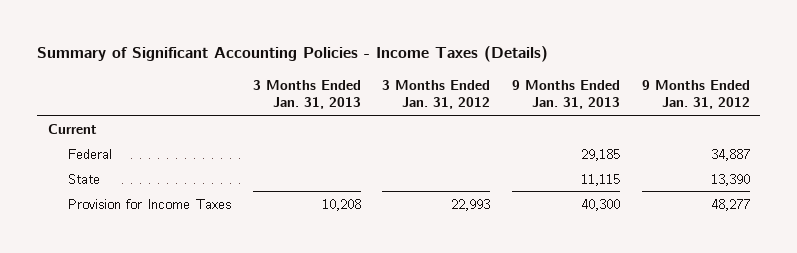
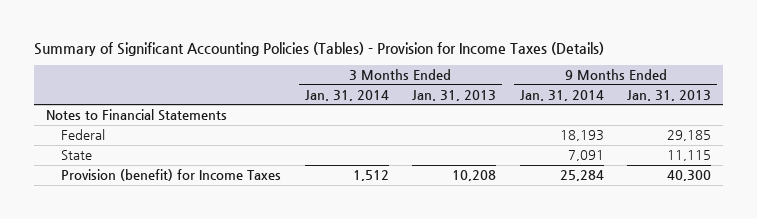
- Summary of Significant Accounting Policies - Income Taxes (Details)
+ Summary of Significant Accounting Policies (Tables) - Provision for Income Taxes (Details)
- | 3 Months Ended Jan. 31, 2013 | 3 Months Ended Jan. 31, 2012 | 9 Months Ended Jan. 31, 2013 | 9 Months Ended Jan. 31, 2012
+ | 3 Months Ended Jan. 31, 2014 | 3 Months Ended Jan. 31, 2013 | 9 Months Ended Jan. 31, 2014 | 9 Months Ended Jan. 31, 2013
- Current
+ Notes to Financial Statements
- Provision for Income Taxes | 10,208 | 22,993 | 40,300 | 48,277
+ Provision (benefit) for Income Taxes | 1,512 | 10,208 | 25,284 | 40,300

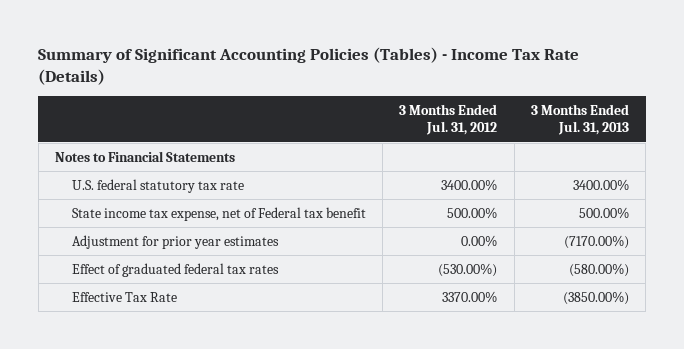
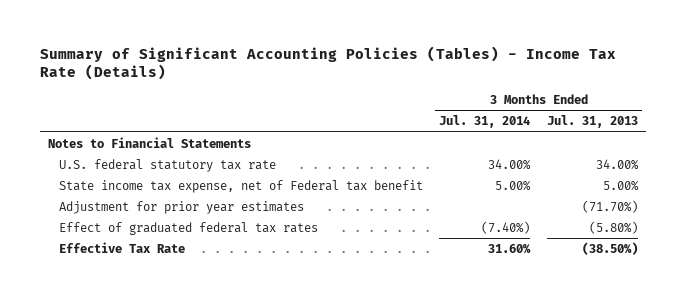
- | 3 Months Ended Jul. 31, 2012 | 3 Months Ended Jul. 31, 2013
+ | 3 Months Ended Jul. 31, 2014 | 3 Months Ended Jul. 31, 2013
- U.S. federal statutory tax rate | 3400.00% | 3400.00%
- State income tax expense, net of Federal tax benefit | 500.00% | 500.00%
- Adjustment for prior year estimates | 0.00% | (7170.00%)
- Effect of graduated federal tax rates | (530.00%) | (580.00%)
- Effective Tax Rate | 3370.00% | (3850.00%)
+ U.S. federal statutory tax rate | 34.00% | 34.00%
+ State income tax expense, net of Federal tax benefit | 5.00% | 5.00%
+ Adjustment for prior year estimates | | (71.70%)
+ Effect of graduated federal tax rates | (7.40%) | (5.80%)
+ Effective Tax Rate | 31.60% | (38.50%)

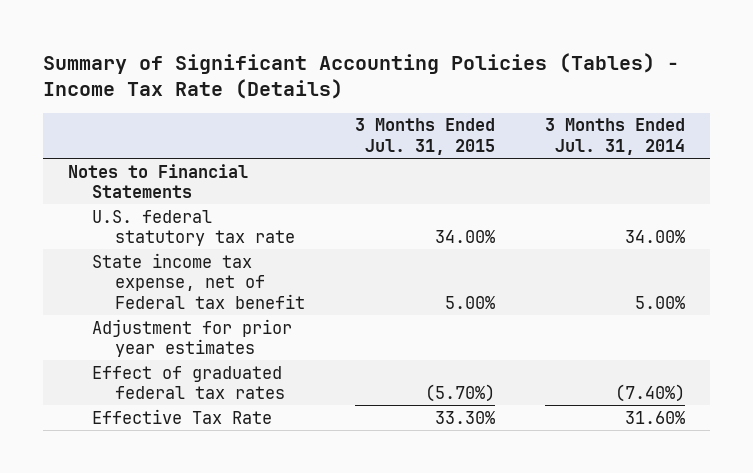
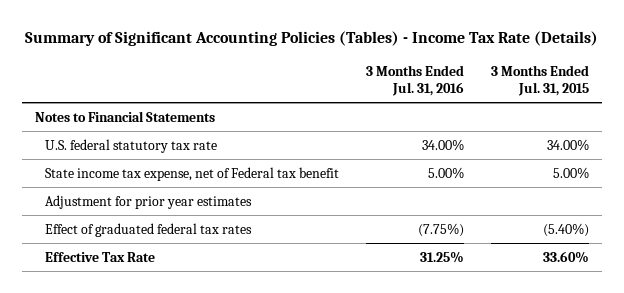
- | 3 Months Ended Jul. 31, 2015 | 3 Months Ended Jul. 31, 2014
+ | 3 Months Ended Jul. 31, 2016 | 3 Months Ended Jul. 31, 2015
- Effect of graduated federal tax rates | (5.70%) | (7.40%)
- Effective Tax Rate | 33.30% | 31.60%
+ Effect of graduated federal tax rates | (7.75%) | (5.40%)
+ Effective Tax Rate | 31.25% | 33.60%

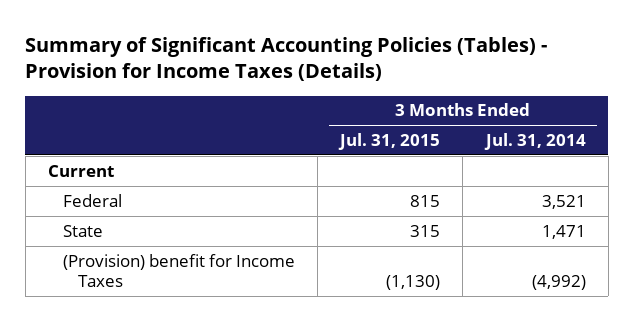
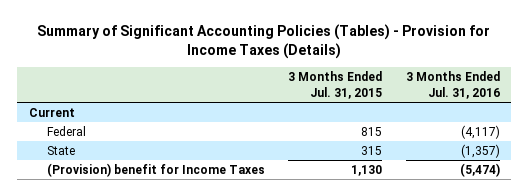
- | 3 Months Ended Jul. 31, 2015 | 3 Months Ended Jul. 31, 2014
+ | 3 Months Ended Jul. 31, 2015 | 3 Months Ended Jul. 31, 2016
- (Provision) benefit for Income Taxes | (1,130) | (4,992)
+ (Provision) benefit for Income Taxes | 1,130 | (5,474)

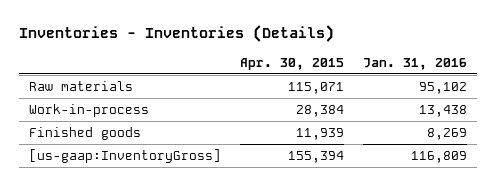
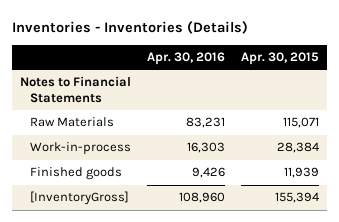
- | Apr. 30, 2015 | Jan. 31, 2016
+ | Apr. 30, 2016 | Apr. 30, 2015
- Raw materials | 115,071 | 95,102
+ Notes to Financial Statements
+ Raw Materials | 83,231 | 115,071
- [us-gaap:InventoryGross] | 155,394 | 116,809
+ [InventoryGross] | 108,960 | 155,394

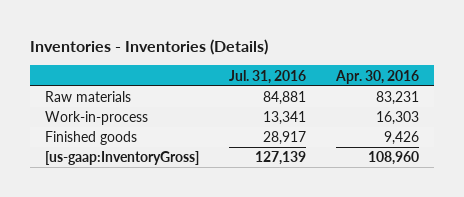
- | Apr. 30, 2016 | Apr. 30, 2015
+ | Jul. 31, 2016 | Apr. 30, 2016
- Notes to Financial Statements
- Raw Materials | 83,231 | 115,071
+ Raw materials | 84,881 | 83,231
- [InventoryGross] | 108,960 | 155,394
+ [us-gaap:InventoryGross] | 127,139 | 108,960

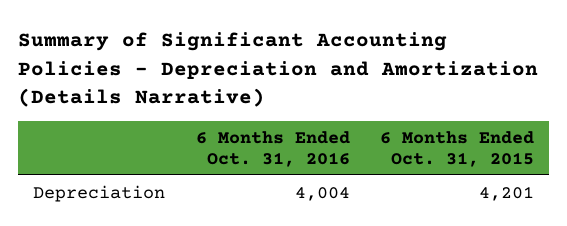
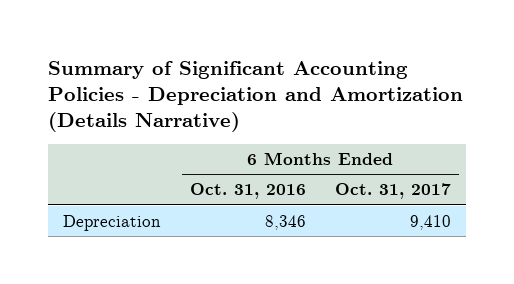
- | 6 Months Ended Oct. 31, 2016 | 6 Months Ended Oct. 31, 2015
+ | 6 Months Ended Oct. 31, 2016 | 6 Months Ended Oct. 31, 2017
- Depreciation | 4,004 | 4,201
+ Depreciation | 8,346 | 9,410

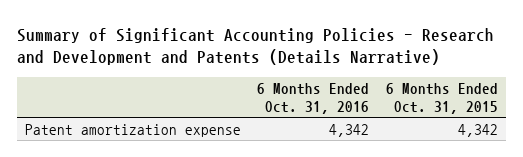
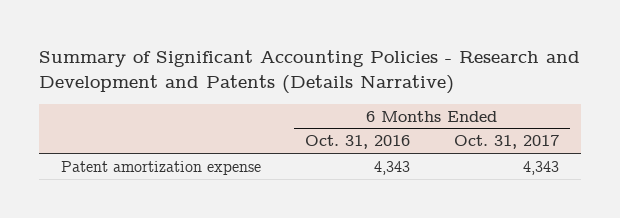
- | 6 Months Ended Oct. 31, 2016 | 6 Months Ended Oct. 31, 2015
+ | 6 Months Ended Oct. 31, 2016 | 6 Months Ended Oct. 31, 2017
- Patent amortization expense | 4,342 | 4,342
+ Patent amortization expense | 4,343 | 4,343

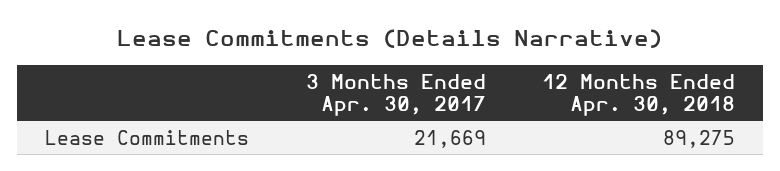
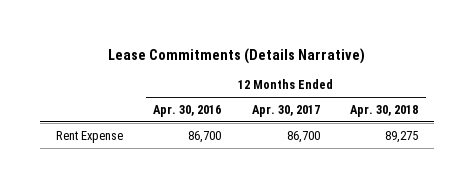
- | 3 Months Ended Apr. 30, 2017 | 12 Months Ended Apr. 30, 2018
+ | 12 Months Ended Apr. 30, 2016 | 12 Months Ended Apr. 30, 2017 | 12 Months Ended Apr. 30, 2018
- Lease Commitments | 21,669 | 89,275
+ Rent Expense | 86,700 | 86,700 | 89,275

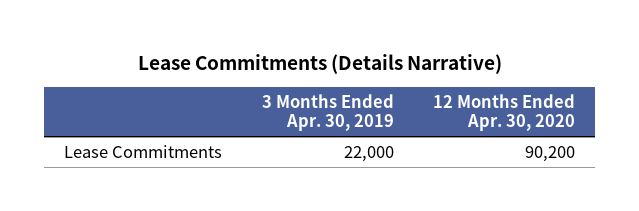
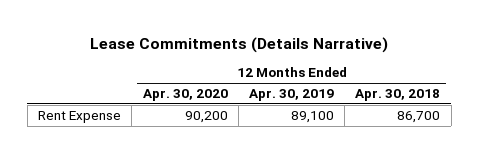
- | 3 Months Ended Apr. 30, 2019 | 12 Months Ended Apr. 30, 2020
+ | 12 Months Ended Apr. 30, 2020 | 12 Months Ended Apr. 30, 2019 | 12 Months Ended Apr. 30, 2018
- Lease Commitments | 22,000 | 90,200
+ Rent Expense | 90,200 | 89,100 | 86,700

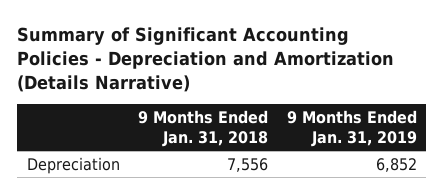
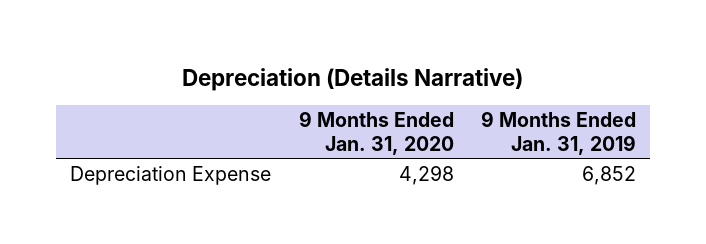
- Summary of Significant Accounting Policies - Depreciation and Amortization (Details Narrative)
+ Depreciation (Details Narrative)
- | 9 Months Ended Jan. 31, 2018 | 9 Months Ended Jan. 31, 2019
+ | 9 Months Ended Jan. 31, 2020 | 9 Months Ended Jan. 31, 2019
- Depreciation | 7,556 | 6,852
+ Depreciation Expense | 4,298 | 6,852

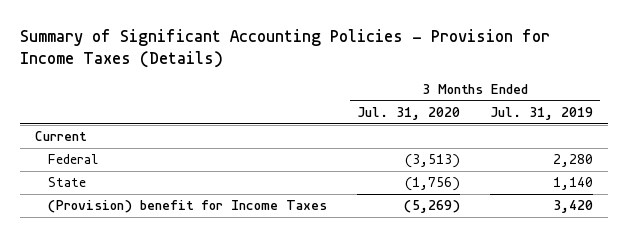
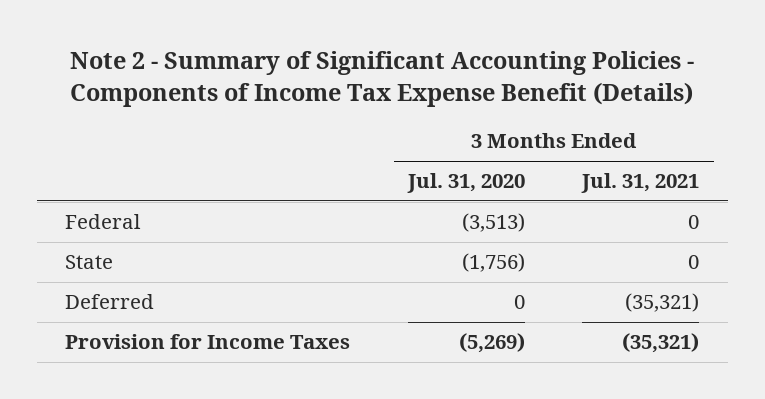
- Summary of Significant Accounting Policies - Provision for Income Taxes (Details)
+ Note 2 - Summary of Significant Accounting Policies - Components of Income Tax Expense Benefit (Details)
- | 3 Months Ended Jul. 31, 2020 | 3 Months Ended Jul. 31, 2019
+ | 3 Months Ended Jul. 31, 2020 | 3 Months Ended Jul. 31, 2021
- Current
- (Provision) benefit for Income Taxes | (5,269) | 3,420
+ Deferred | 0 | (35,321)
+ Provision for Income Taxes | (5,269) | (35,321)

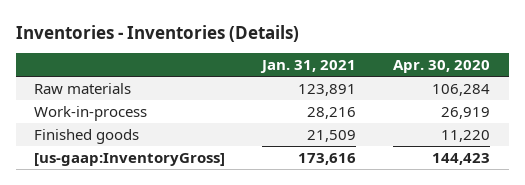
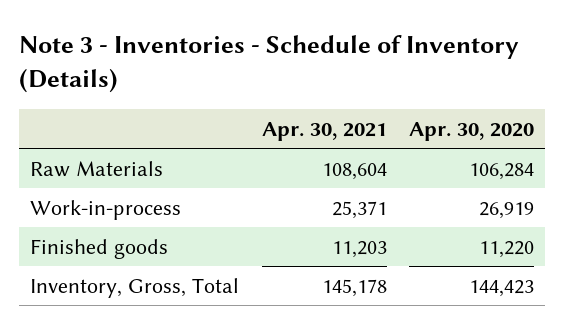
- Inventories - Inventories (Details)
+ Note 3 - Inventories - Schedule of Inventory (Details)
- | Jan. 31, 2021 | Apr. 30, 2020
+ | Apr. 30, 2021 | Apr. 30, 2020
- Raw materials | 123,891 | 106,284
+ Raw Materials | 108,604 | 106,284
- [us-gaap:InventoryGross] | 173,616 | 144,423
+ Inventory, Gross, Total | 145,178 | 144,423

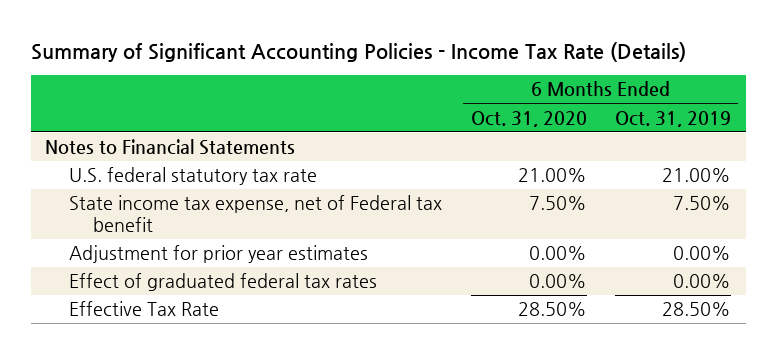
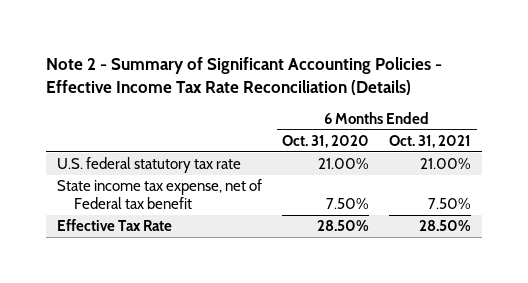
- Summary of Significant Accounting Policies - Income Tax Rate (Details)
+ Note 2 - Summary of Significant Accounting Policies - Effective Income Tax Rate Reconciliation (Details)
- | 6 Months Ended Oct. 31, 2020 | 6 Months Ended Oct. 31, 2019
+ | 6 Months Ended Oct. 31, 2020 | 6 Months Ended Oct. 31, 2021
- Notes to Financial Statements
- Adjustment for prior year estimates | 0.00% | 0.00%
- Effect of graduated federal tax rates | 0.00% | 0.00%

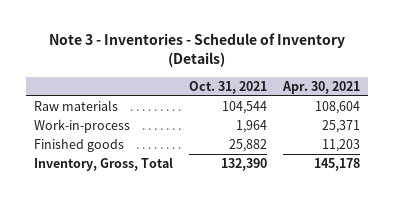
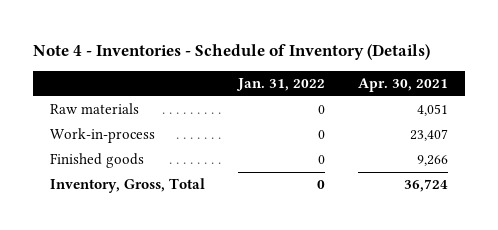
- Note 3 - Inventories - Schedule of Inventory (Details)
+ Note 4 - Inventories - Schedule of Inventory (Details)
- | Oct. 31, 2021 | Apr. 30, 2021
+ | Jan. 31, 2022 | Apr. 30, 2021
- Raw materials | 104,544 | 108,604
- Work-in-process | 1,964 | 25,371
- Finished goods | 25,882 | 11,203
- Inventory, Gross, Total | 132,390 | 145,178
+ Raw materials | 0 | 4,051
+ Work-in-process | 0 | 23,407
+ Finished goods | 0 | 9,266
+ Inventory, Gross, Total | 0 | 36,724

